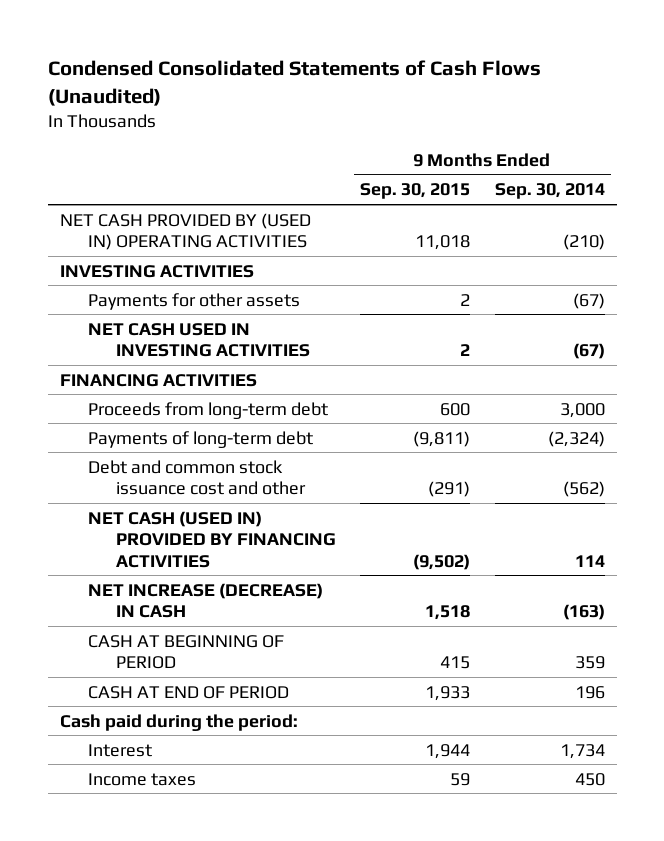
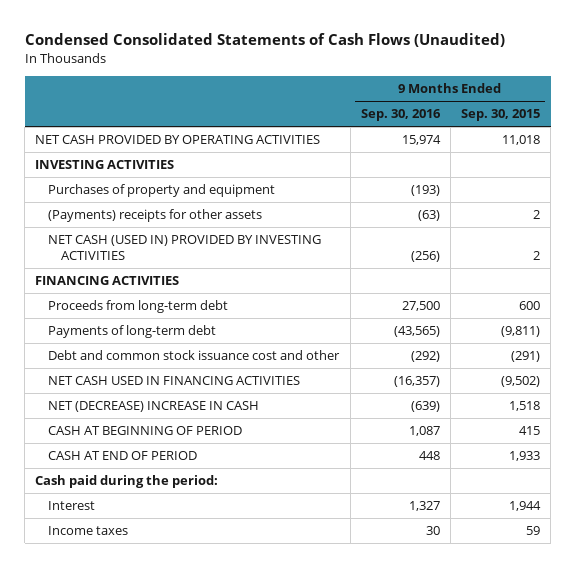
- | 9 Months Ended Sep. 30, 2015 | 9 Months Ended Sep. 30, 2014
+ | 9 Months Ended Sep. 30, 2016 | 9 Months Ended Sep. 30, 2015
- NET CASH PROVIDED BY (USED IN) OPERATING ACTIVITIES | 11,018 | (210)
+ NET CASH PROVIDED BY OPERATING ACTIVITIES | 15,974 | 11,018
- Payments for other assets | 2 | (67)
- NET CASH USED IN INVESTING ACTIVITIES | 2 | (67)
+ Purchases of property and equipment | (193) |
+ (Payments) receipts for other assets | (63) | 2
+ NET CASH (USED IN) PROVIDED BY INVESTING ACTIVITIES | (256) | 2
- NET CASH (USED IN) PROVIDED BY FINANCING ACTIVITIES | (9,502) | 114
- NET INCREASE (DECREASE) IN CASH | 1,518 | (163)
+ NET CASH USED IN FINANCING ACTIVITIES | (16,357) | (9,502)
+ NET (DECREASE) INCREASE IN CASH | (639) | 1,518

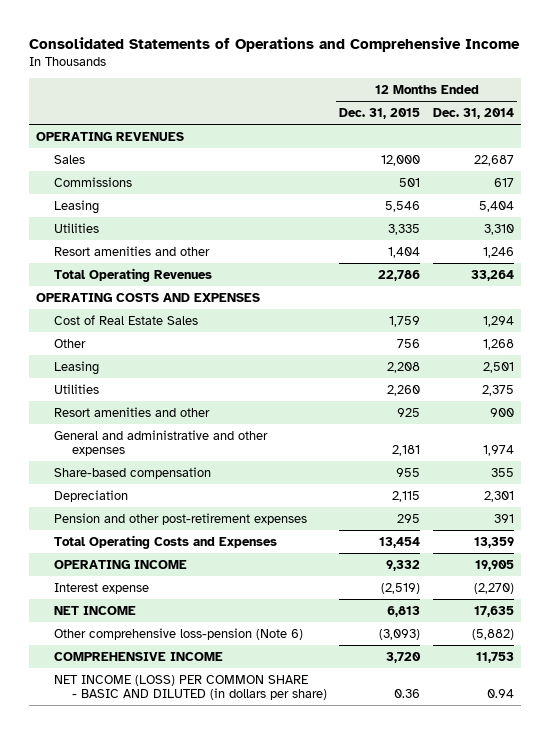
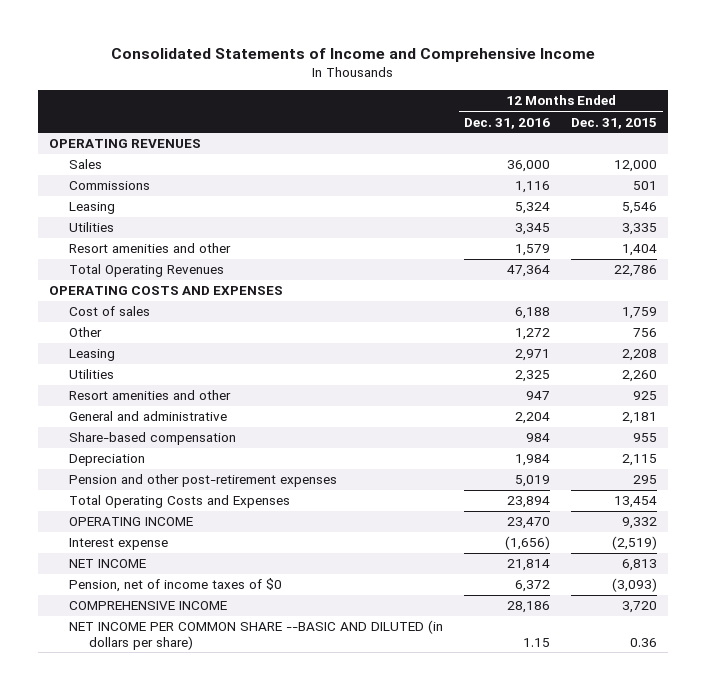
- Consolidated Statements of Operations and Comprehensive Income
+ Consolidated Statements of Income and Comprehensive Income
- | 12 Months Ended Dec. 31, 2015 | 12 Months Ended Dec. 31, 2014
+ | 12 Months Ended Dec. 31, 2016 | 12 Months Ended Dec. 31, 2015
- Cost of Real Estate Sales | 1,759 | 1,294
+ Cost of sales | 6,188 | 1,759
- General and administrative and other expenses | 2,181 | 1,974
+ General and administrative | 2,204 | 2,181
- Other comprehensive loss-pension (Note 6) | (3,093) | (5,882)
+ Pension, net of income taxes of $0 | 6,372 | (3,093)
- NET INCOME (LOSS) PER COMMON SHARE - BASIC AND DILUTED (in dollars per share) | 0.36 | 0.94
+ NET INCOME PER COMMON SHARE --BASIC AND DILUTED (in dollars per share) | 1.15 | 0.36

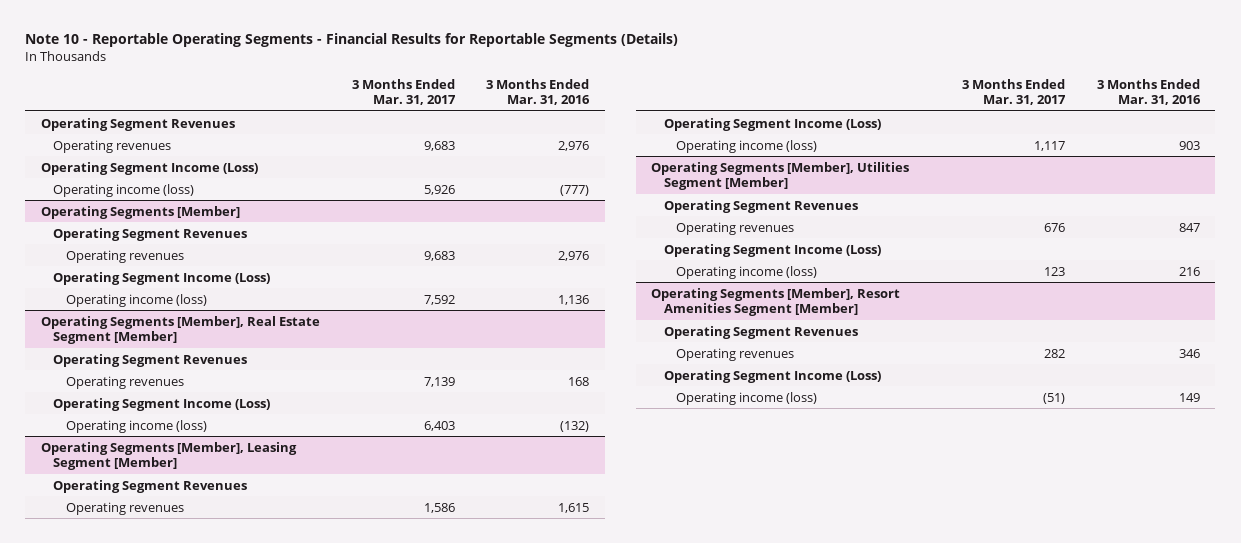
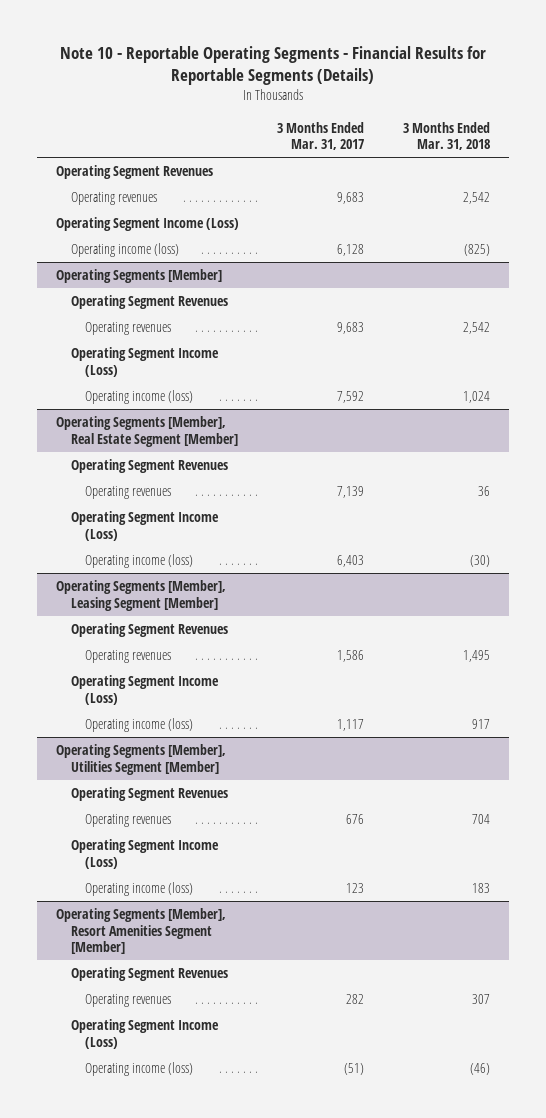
- | 3 Months Ended Mar. 31, 2017 | 3 Months Ended Mar. 31, 2016
+ | 3 Months Ended Mar. 31, 2017 | 3 Months Ended Mar. 31, 2018
- Operating income (loss) | 5,926 | (777)
+ Operating income (loss) | 6,128 | (825)

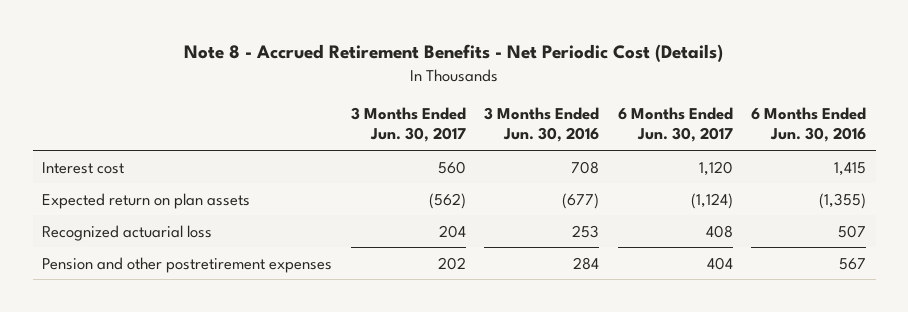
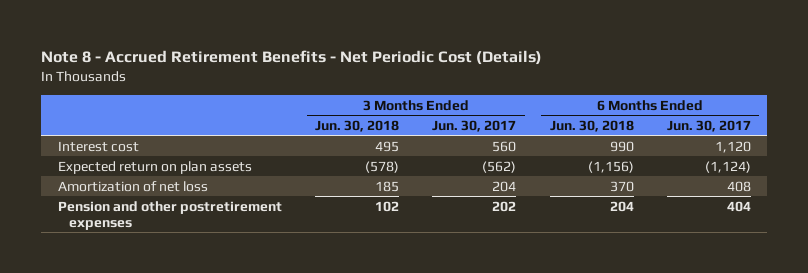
- | 3 Months Ended Jun. 30, 2017 | 3 Months Ended Jun. 30, 2016 | 6 Months Ended Jun. 30, 2017 | 6 Months Ended Jun. 30, 2016
+ | 3 Months Ended Jun. 30, 2018 | 3 Months Ended Jun. 30, 2017 | 6 Months Ended Jun. 30, 2018 | 6 Months Ended Jun. 30, 2017
- Recognized actuarial loss | 204 | 253 | 408 | 507
+ Amortization of net loss | 185 | 204 | 370 | 408

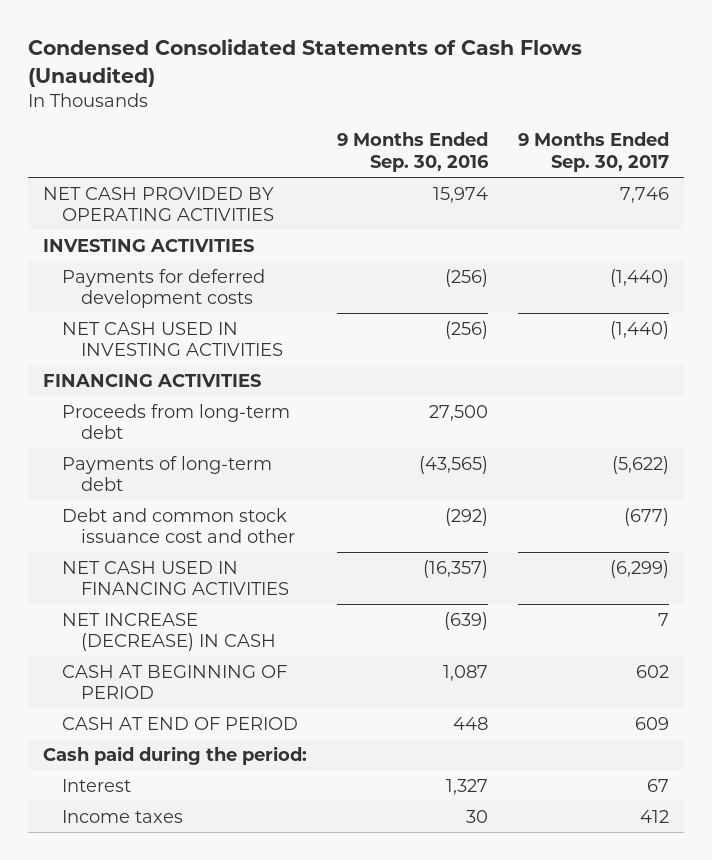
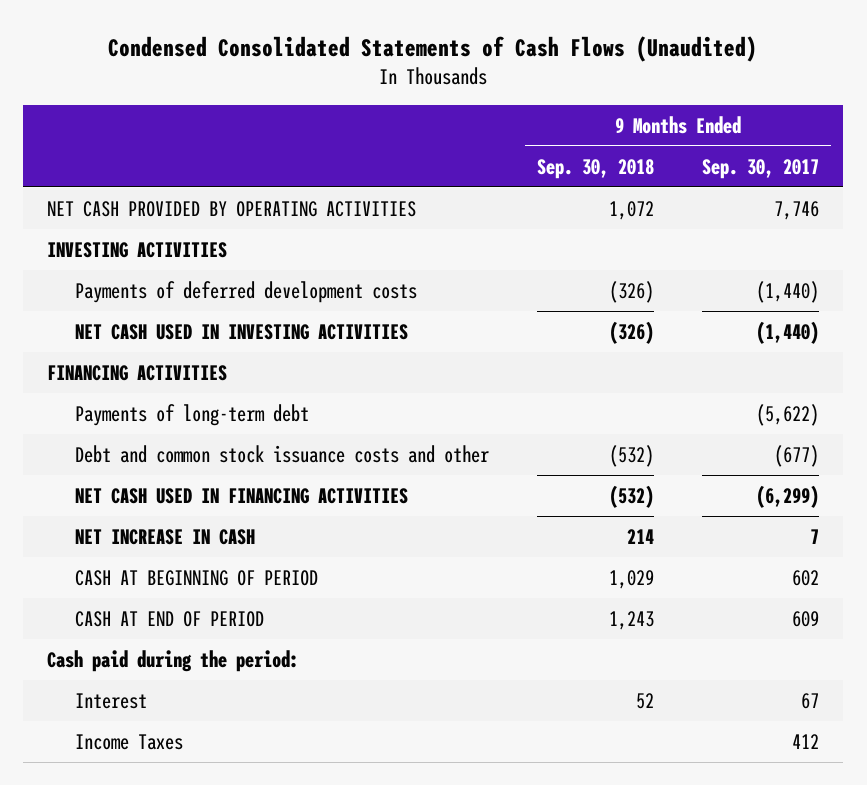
- | 9 Months Ended Sep. 30, 2016 | 9 Months Ended Sep. 30, 2017
+ | 9 Months Ended Sep. 30, 2018 | 9 Months Ended Sep. 30, 2017
- Payments for deferred development costs | (256) | (1,440)
+ Payments of deferred development costs | (326) | (1,440)
- Proceeds from long-term debt | 27,500 |
- Debt and common stock issuance cost and other | (292) | (677)
+ Debt and common stock issuance costs and other | (532) | (677)
- NET INCREASE (DECREASE) IN CASH | (639) | 7
+ NET INCREASE IN CASH | 214 | 7
- Income taxes | 30 | 412
+ Income Taxes | | 412

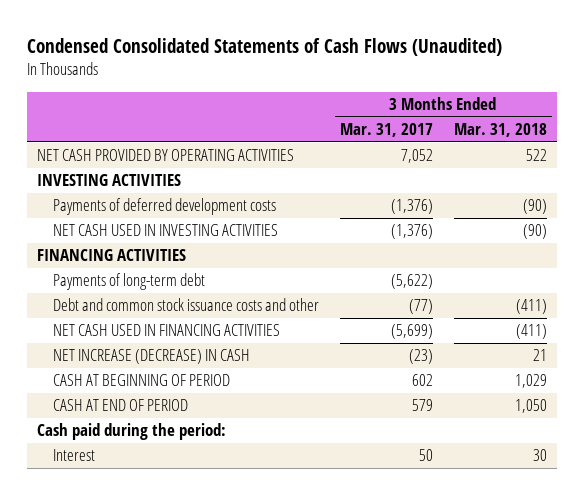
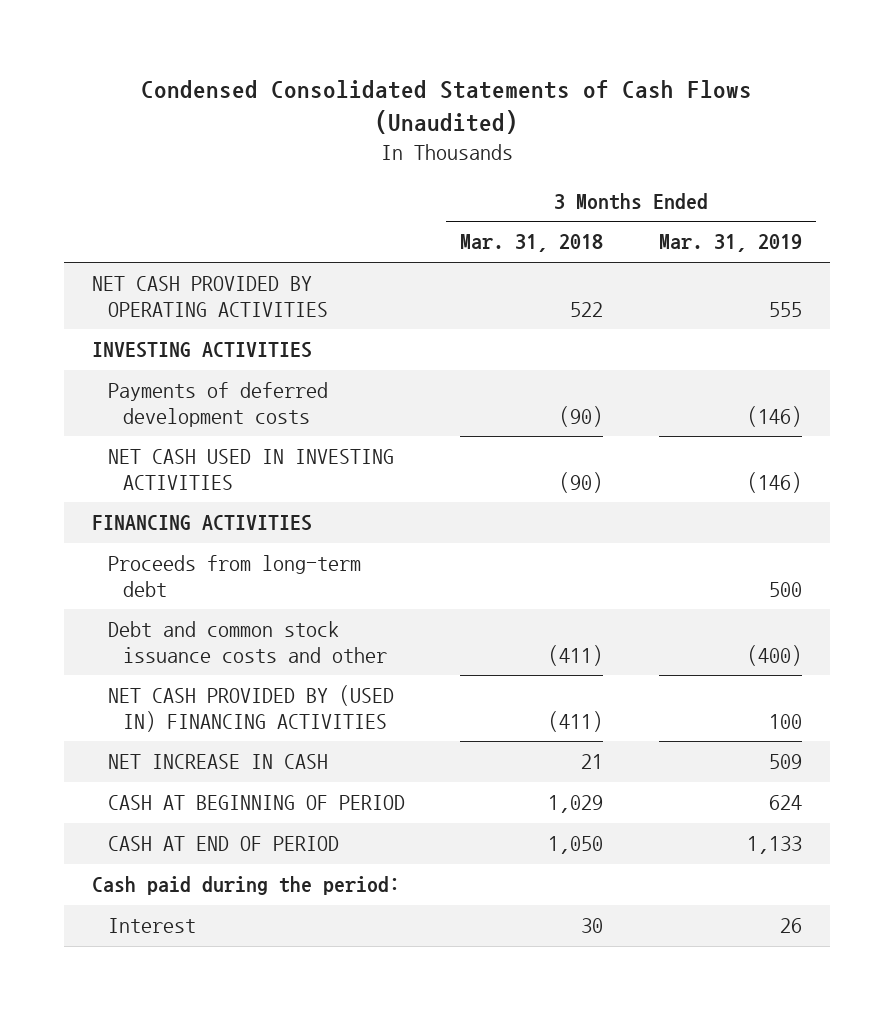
- | 3 Months Ended Mar. 31, 2017 | 3 Months Ended Mar. 31, 2018
+ | 3 Months Ended Mar. 31, 2018 | 3 Months Ended Mar. 31, 2019
- Payments of long-term debt | (5,622) |
+ Proceeds from long-term debt | | 500
- NET CASH USED IN FINANCING ACTIVITIES | (5,699) | (411)
- NET INCREASE (DECREASE) IN CASH | (23) | 21
+ NET CASH PROVIDED BY (USED IN) FINANCING ACTIVITIES | (411) | 100
+ NET INCREASE IN CASH | 21 | 509

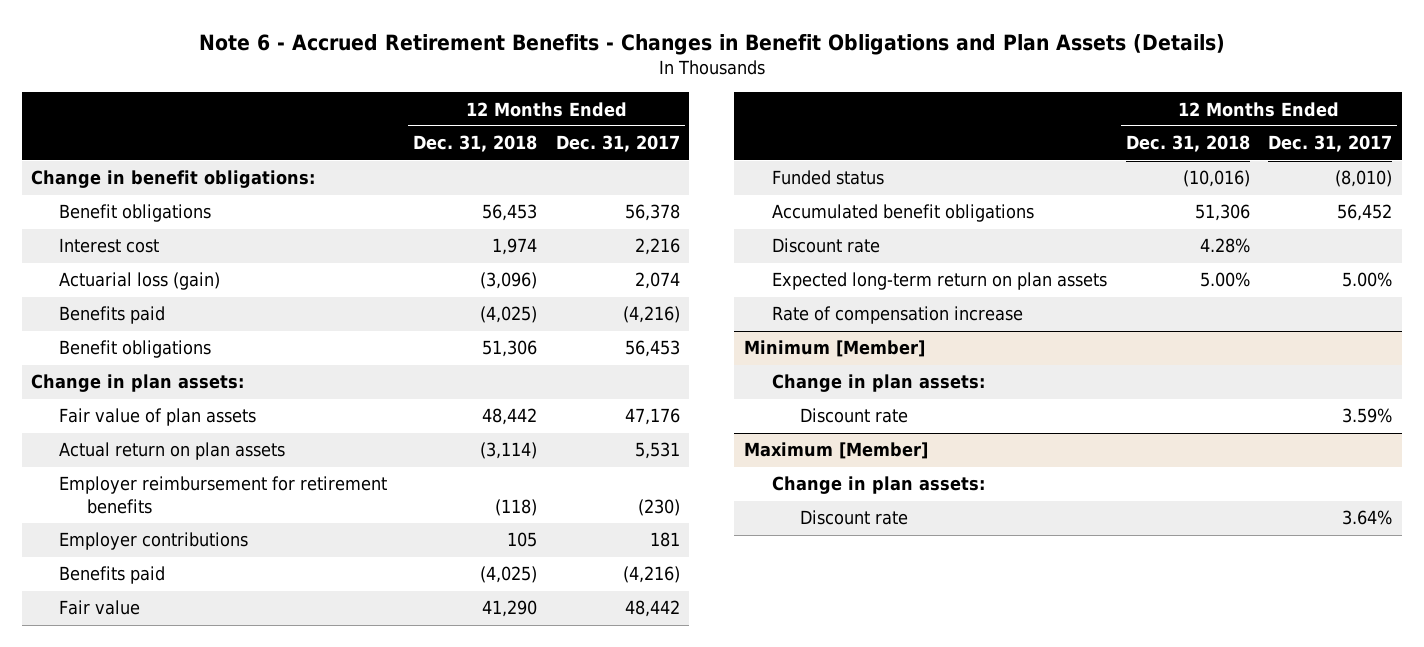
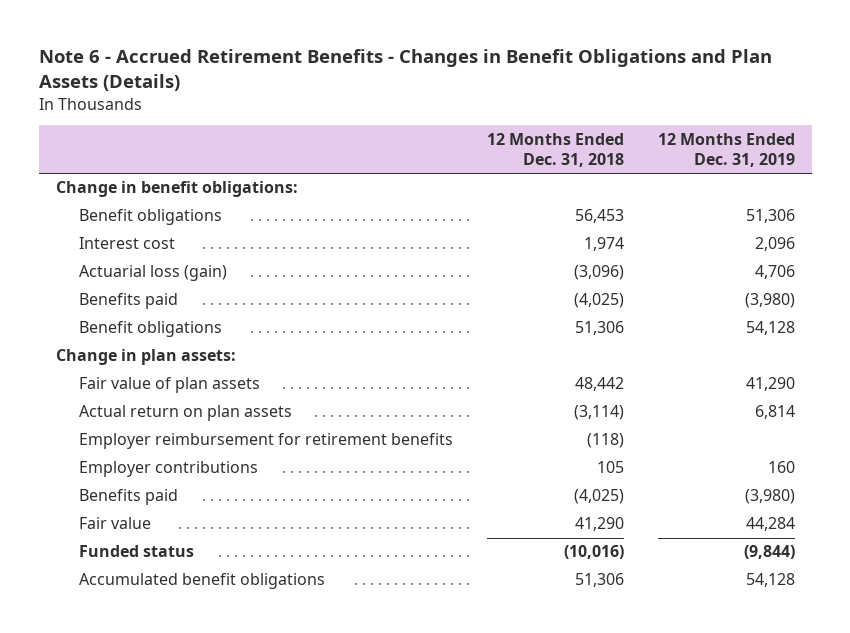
- | 12 Months Ended Dec. 31, 2018 | 12 Months Ended Dec. 31, 2017
+ | 12 Months Ended Dec. 31, 2018 | 12 Months Ended Dec. 31, 2019
- Discount rate | 4.28% |
- Expected long-term return on plan assets | 5.00% | 5.00%
- Rate of compensation increase
- Minimum [Member]
- Change in plan assets:
- Discount rate | | 3.59%
- Maximum [Member]
- Change in plan assets:
- Discount rate | | 3.64%

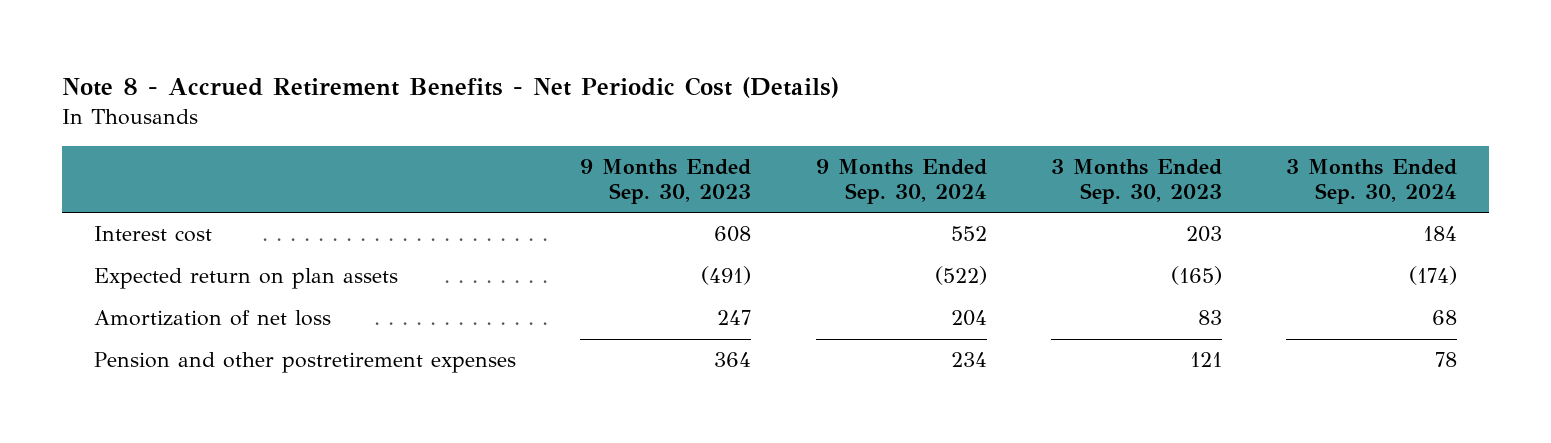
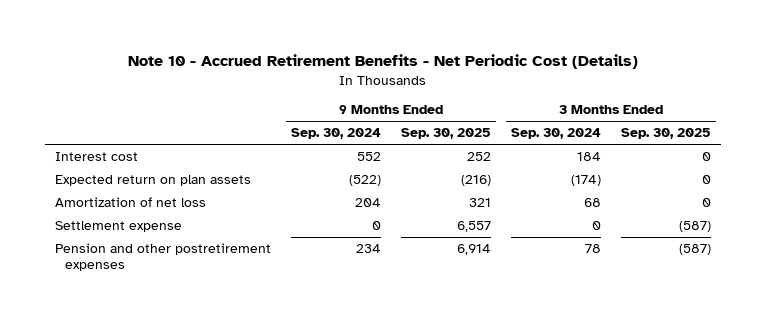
- Note 8 - Accrued Retirement Benefits - Net Periodic Cost (Details)
+ Note 10 - Accrued Retirement Benefits - Net Periodic Cost (Details)
- | 9 Months Ended Sep. 30, 2023 | 9 Months Ended Sep. 30, 2024 | 3 Months Ended Sep. 30, 2023 | 3 Months Ended Sep. 30, 2024
+ | 9 Months Ended Sep. 30, 2024 | 9 Months Ended Sep. 30, 2025 | 3 Months Ended Sep. 30, 2024 | 3 Months Ended Sep. 30, 2025
+ Settlement expense | 0 | 6,557 | 0 | (587)

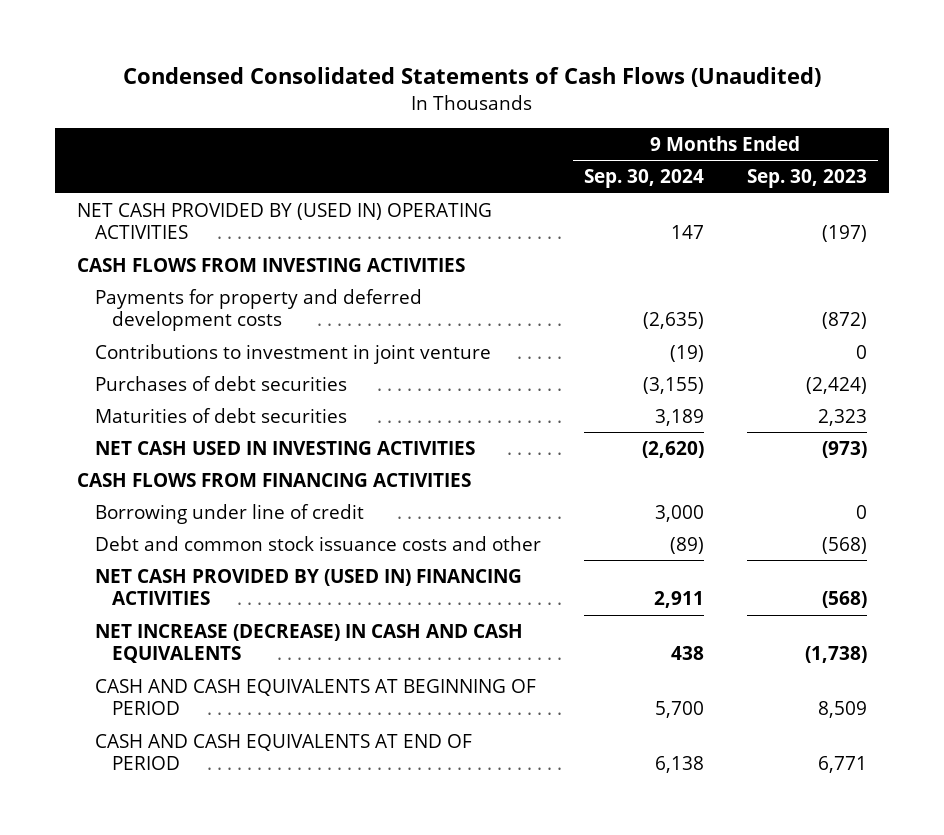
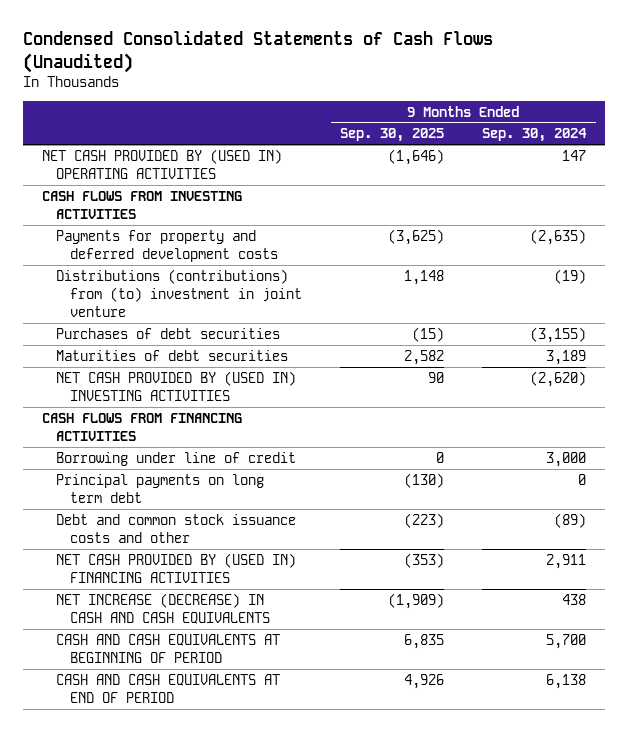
- | 9 Months Ended Sep. 30, 2024 | 9 Months Ended Sep. 30, 2023
+ | 9 Months Ended Sep. 30, 2025 | 9 Months Ended Sep. 30, 2024
- Contributions to investment in joint venture | (19) | 0
+ Distributions (contributions) from (to) investment in joint venture | 1,148 | (19)
- NET CASH USED IN INVESTING ACTIVITIES | (2,620) | (973)
+ NET CASH PROVIDED BY (USED IN) INVESTING ACTIVITIES | 90 | (2,620)
+ Principal payments on long term debt | (130) | 0

